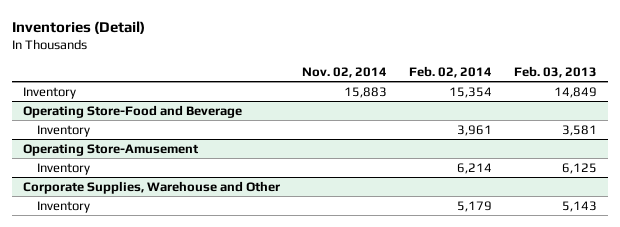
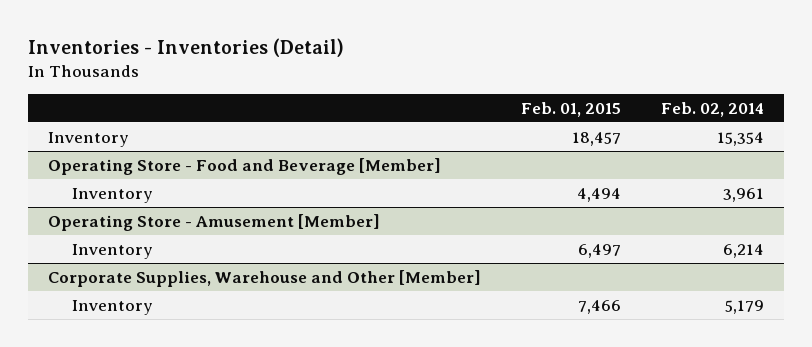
- Inventories (Detail)
+ Inventories - Inventories (Detail)
- | Nov. 02, 2014 | Feb. 02, 2014 | Feb. 03, 2013
+ | Feb. 01, 2015 | Feb. 02, 2014
- Operating Store-Food and Beverage
+ Operating Store - Food and Beverage [Member]
- Operating Store-Amusement
+ Operating Store - Amusement [Member]
- Corporate Supplies, Warehouse and Other
+ Corporate Supplies, Warehouse and Other [Member]

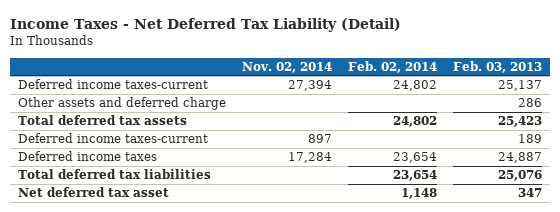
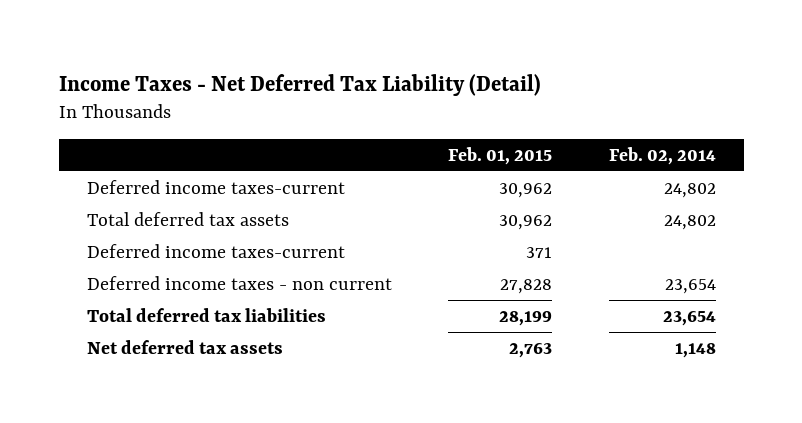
- | Nov. 02, 2014 | Feb. 02, 2014 | Feb. 03, 2013
+ | Feb. 01, 2015 | Feb. 02, 2014
- Other assets and deferred charge | | | 286
- Deferred income taxes | 17,284 | 23,654 | 24,887
+ Deferred income taxes - non current | 27,828 | 23,654
- Net deferred tax asset | | 1,148 | 347
+ Net deferred tax assets | 2,763 | 1,148

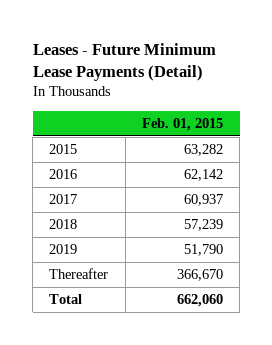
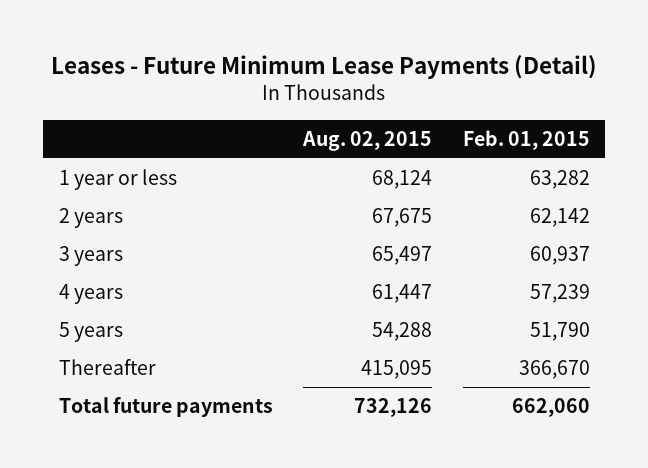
- | Feb. 01, 2015
+ | Aug. 02, 2015 | Feb. 01, 2015
- 2015 | 63,282
- 2016 | 62,142
- 2017 | 60,937
- 2018 | 57,239
- 2019 | 51,790
+ 1 year or less | 68,124 | 63,282
+ 2 years | 67,675 | 62,142
+ 3 years | 65,497 | 60,937
+ 4 years | 61,447 | 57,239
+ 5 years | 54,288 | 51,790
- Total | 662,060
+ Total future payments | 732,126 | 662,060

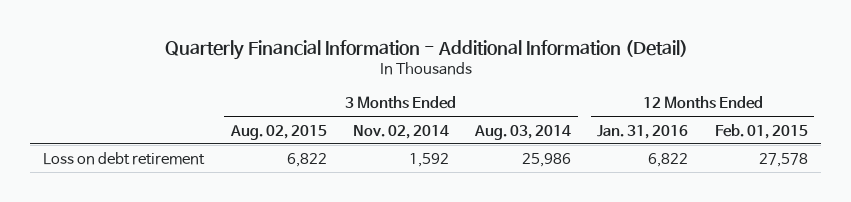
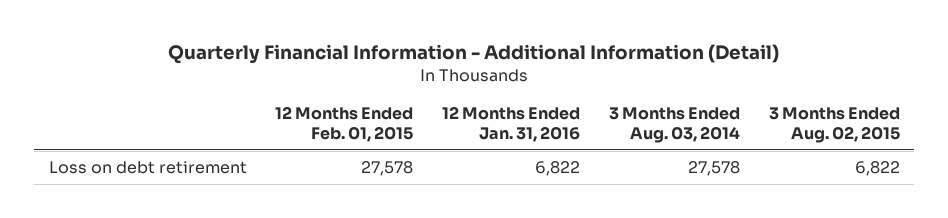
- | 3 Months Ended Aug. 02, 2015 | 3 Months Ended Nov. 02, 2014 | 3 Months Ended Aug. 03, 2014 | 12 Months Ended Jan. 31, 2016 | 12 Months Ended Feb. 01, 2015
+ | 12 Months Ended Feb. 01, 2015 | 12 Months Ended Jan. 31, 2016 | 3 Months Ended Aug. 03, 2014 | 3 Months Ended Aug. 02, 2015
- Loss on debt retirement | 6,822 | 1,592 | 25,986 | 6,822 | 27,578
+ Loss on debt retirement | 27,578 | 6,822 | 27,578 | 6,822

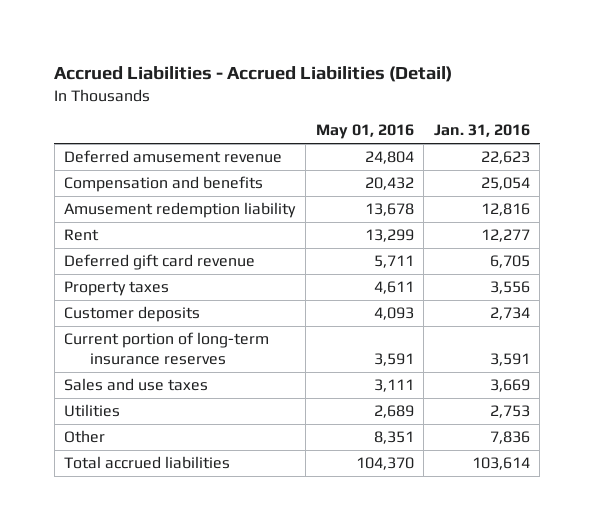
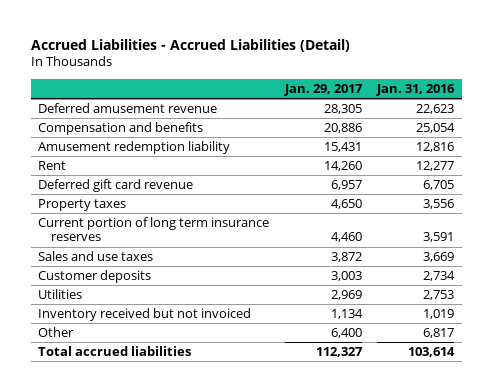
- | May 01, 2016 | Jan. 31, 2016
+ | Jan. 29, 2017 | Jan. 31, 2016
- Current portion of long-term insurance reserves | 3,591 | 3,591
+ Current portion of long term insurance reserves | 4,460 | 3,591
moved down: Customer deposits | 3,003 | 2,734
- Other | 8,351 | 7,836
+ Inventory received but not invoiced | 1,134 | 1,019
+ Other | 6,400 | 6,817

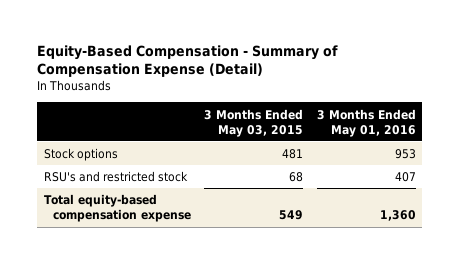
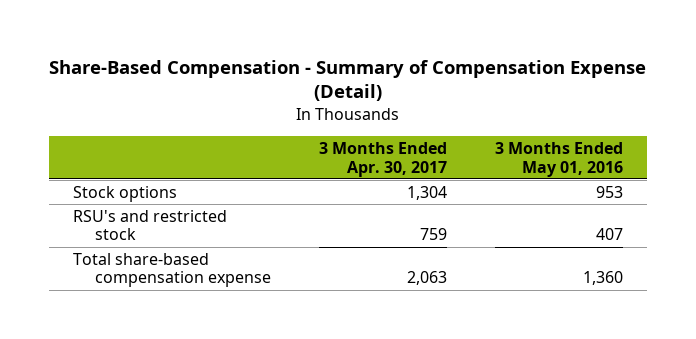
- Equity-Based Compensation - Summary of Compensation Expense (Detail)
+ Share-Based Compensation - Summary of Compensation Expense (Detail)
- | 3 Months Ended May 03, 2015 | 3 Months Ended May 01, 2016
+ | 3 Months Ended Apr. 30, 2017 | 3 Months Ended May 01, 2016
- Total equity-based compensation expense | 549 | 1,360
+ Total share-based compensation expense | 2,063 | 1,360

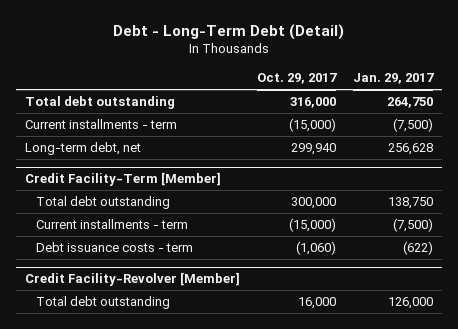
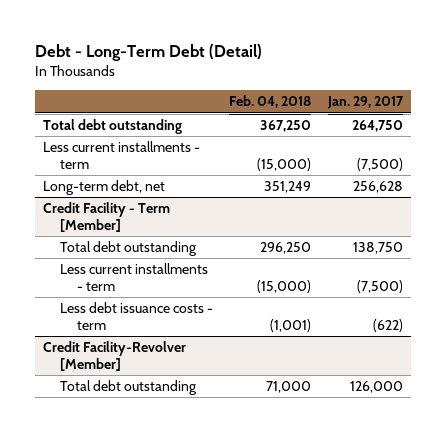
- | Oct. 29, 2017 | Jan. 29, 2017
+ | Feb. 04, 2018 | Jan. 29, 2017
- Current installments - term | (15,000) | (7,500)
+ Less current installments - term | (15,000) | (7,500)
- Credit Facility-Term [Member]
+ Credit Facility - Term [Member]
- Current installments - term | (15,000) | (7,500)
- Debt issuance costs - term | (1,060) | (622)
+ Less current installments - term | (15,000) | (7,500)
+ Less debt issuance costs - term | (1,001) | (622)

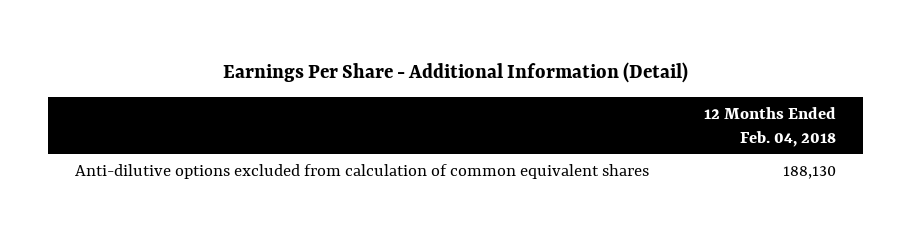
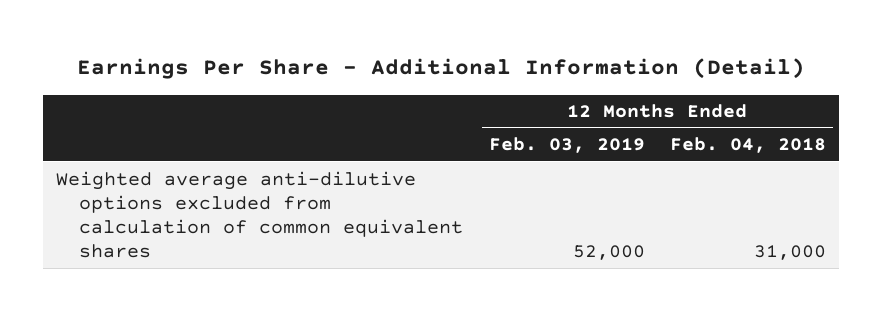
- | 12 Months Ended Feb. 04, 2018
+ | 12 Months Ended Feb. 03, 2019 | 12 Months Ended Feb. 04, 2018
- Anti-dilutive options excluded from calculation of common equivalent shares | 188,130
+ Weighted average anti-dilutive options excluded from calculation of common equivalent shares | 52,000 | 31,000

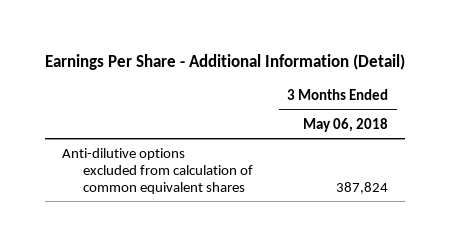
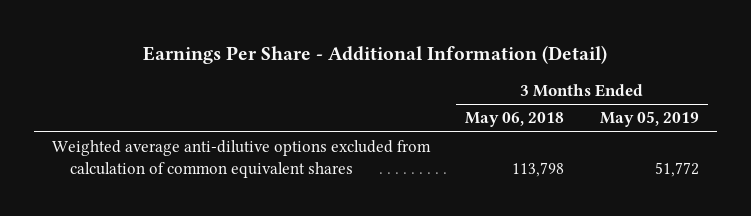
- | 3 Months Ended May 06, 2018
+ | 3 Months Ended May 06, 2018 | 3 Months Ended May 05, 2019
- Anti-dilutive options excluded from calculation of common equivalent shares | 387,824
+ Weighted average anti-dilutive options excluded from calculation of common equivalent shares | 113,798 | 51,772

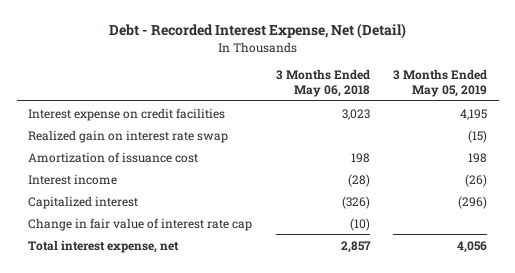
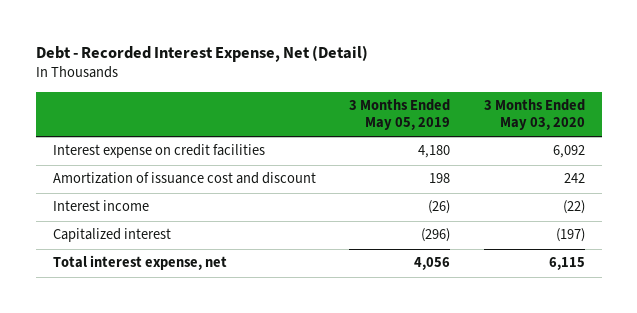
- | 3 Months Ended May 06, 2018 | 3 Months Ended May 05, 2019
+ | 3 Months Ended May 05, 2019 | 3 Months Ended May 03, 2020
- Interest expense on credit facilities | 3,023 | 4,195
- Realized gain on interest rate swap | | (15)
- Amortization of issuance cost | 198 | 198
+ Interest expense on credit facilities | 4,180 | 6,092
+ Amortization of issuance cost and discount | 198 | 242
- Change in fair value of interest rate cap | (10) |

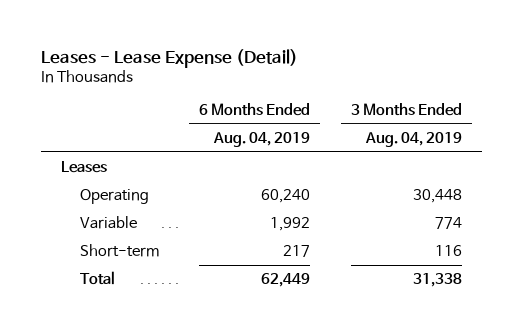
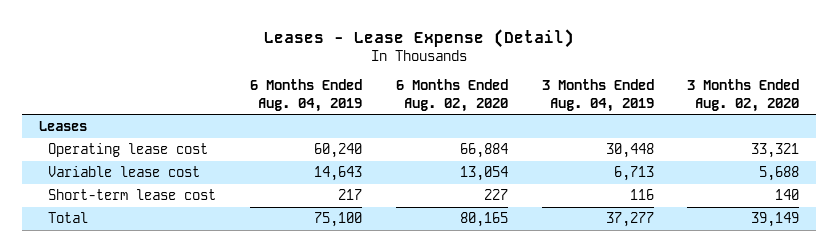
- | 6 Months Ended Aug. 04, 2019 | 3 Months Ended Aug. 04, 2019
+ | 6 Months Ended Aug. 04, 2019 | 6 Months Ended Aug. 02, 2020 | 3 Months Ended Aug. 04, 2019 | 3 Months Ended Aug. 02, 2020
- Operating | 60,240 | 30,448
- Variable | 1,992 | 774
- Short-term | 217 | 116
- Total | 62,449 | 31,338
+ Operating lease cost | 60,240 | 66,884 | 30,448 | 33,321
+ Variable lease cost | 14,643 | 13,054 | 6,713 | 5,688
+ Short-term lease cost | 217 | 227 | 116 | 140
+ Total | 75,100 | 80,165 | 37,277 | 39,149

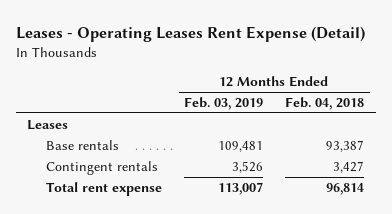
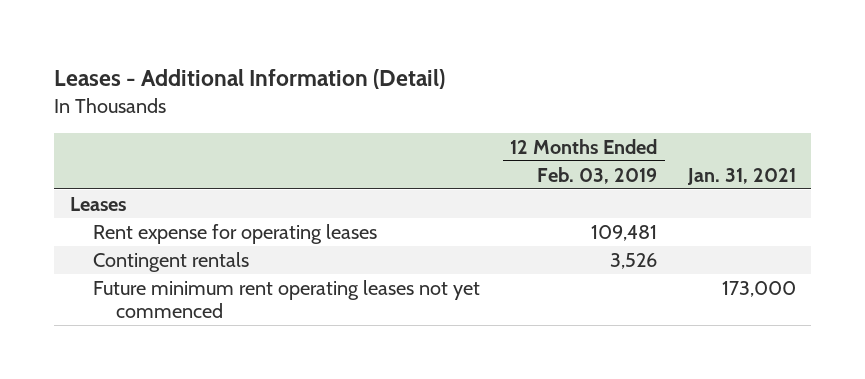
- Leases - Operating Leases Rent Expense (Detail)
+ Leases - Additional Information (Detail)
- | 12 Months Ended Feb. 03, 2019 | 12 Months Ended Feb. 04, 2018
+ | 12 Months Ended Feb. 03, 2019 | Jan. 31, 2021
- Base rentals | 109,481 | 93,387
+ Rent expense for operating leases | 109,481 |
- Total rent expense | 113,007 | 96,814
+ Future minimum rent operating leases not yet commenced | | 173,000

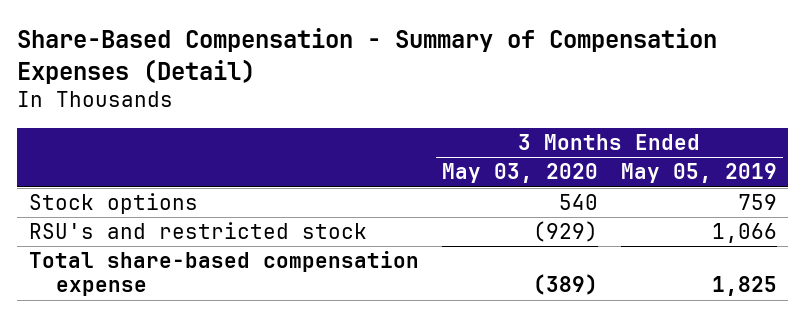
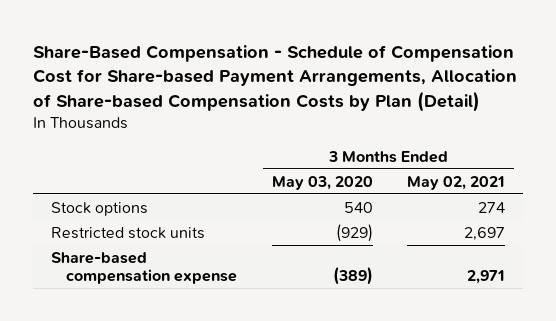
- Share-Based Compensation - Summary of Compensation Expenses (Detail)
+ Share-Based Compensation - Schedule of Compensation Cost for Share-based Payment Arrangements, Allocation of Share-based Compensation Costs by Plan (Detail)
- | 3 Months Ended May 03, 2020 | 3 Months Ended May 05, 2019
+ | 3 Months Ended May 03, 2020 | 3 Months Ended May 02, 2021
- RSU's and restricted stock | (929) | 1,066
- Total share-based compensation expense | (389) | 1,825
+ Restricted stock units | (929) | 2,697
+ Share-based compensation expense | (389) | 2,971

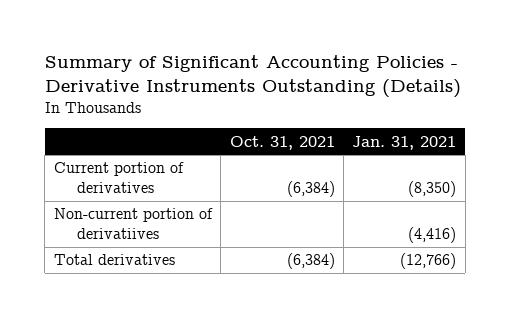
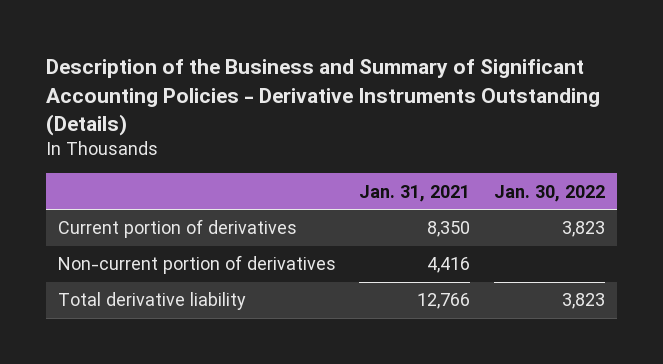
- Summary of Significant Accounting Policies - Derivative Instruments Outstanding (Details)
+ Description of the Business and Summary of Significant Accounting Policies - Derivative Instruments Outstanding (Details)
- | Oct. 31, 2021 | Jan. 31, 2021
+ | Jan. 31, 2021 | Jan. 30, 2022
- Current portion of derivatives | (6,384) | (8,350)
- Non-current portion of derivatiives | | (4,416)
- Total derivatives | (6,384) | (12,766)
+ Current portion of derivatives | 8,350 | 3,823
+ Non-current portion of derivatives | 4,416 |
+ Total derivative liability | 12,766 | 3,823

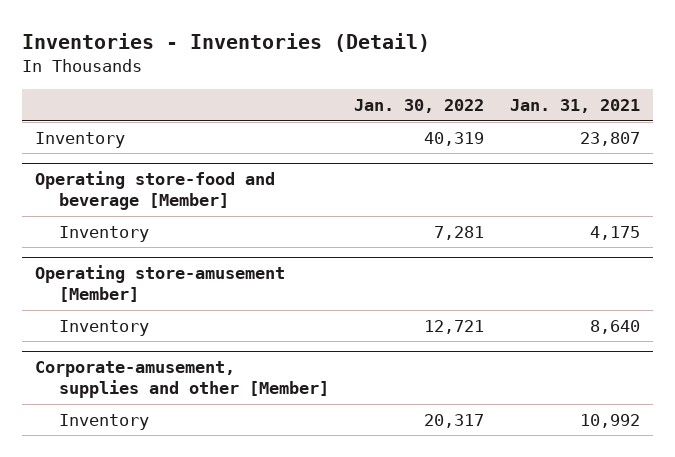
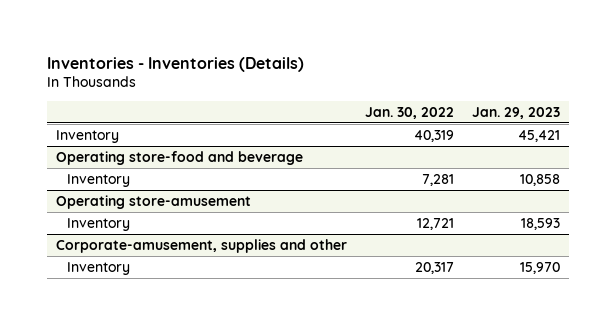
- Inventories - Inventories (Detail)
+ Inventories - Inventories (Details)
- | Jan. 30, 2022 | Jan. 31, 2021
+ | Jan. 30, 2022 | Jan. 29, 2023
- Operating store-food and beverage [Member]
+ Operating store-food and beverage
- Operating store-amusement [Member]
+ Operating store-amusement
- Corporate-amusement, supplies and other [Member]
+ Corporate-amusement, supplies and other

